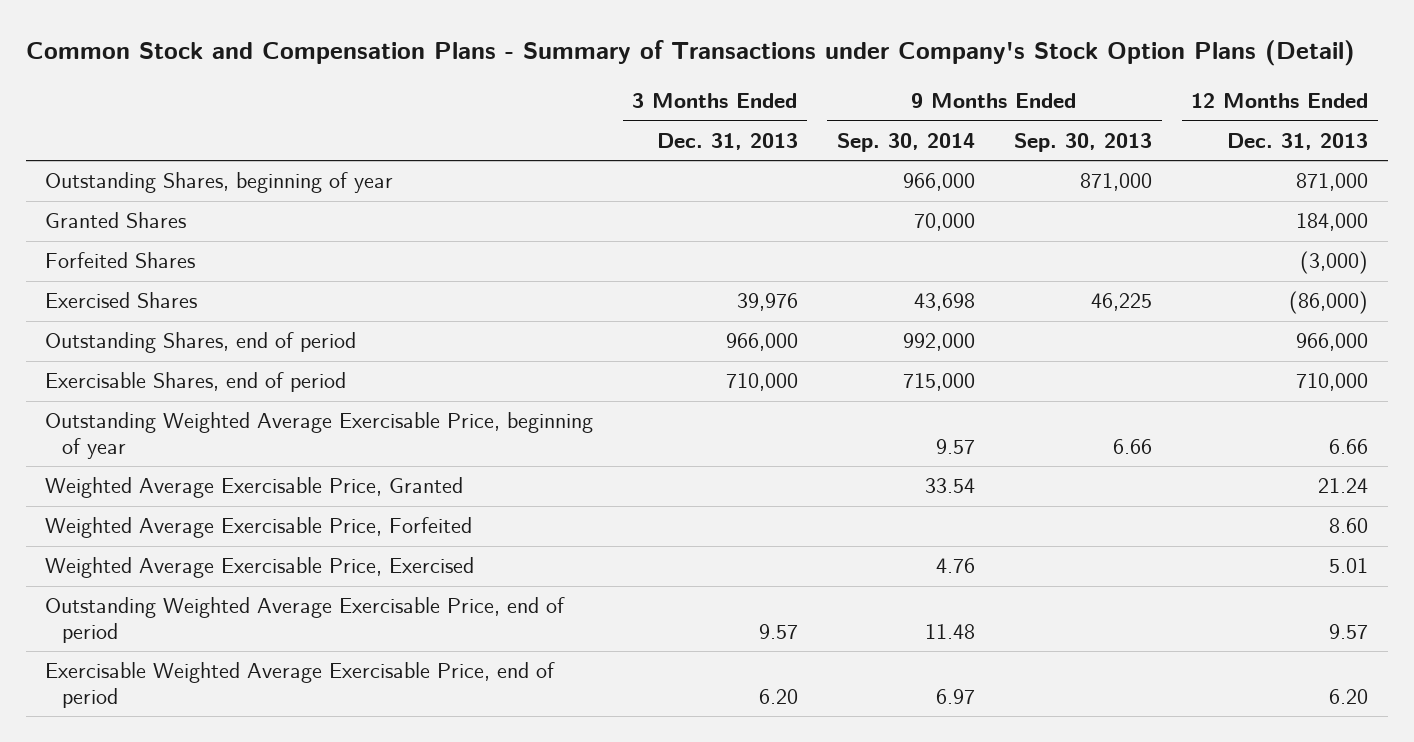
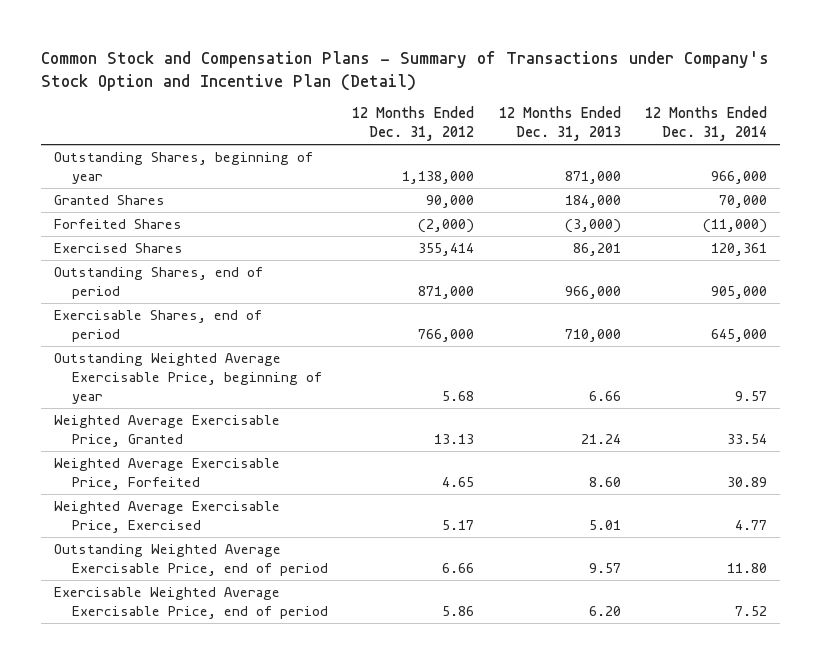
- Common Stock and Compensation Plans - Summary of Transactions under Company's Stock Option Plans (Detail)
+ Common Stock and Compensation Plans - Summary of Transactions under Company's Stock Option and Incentive Plan (Detail)
- | 3 Months Ended Dec. 31, 2013 | 9 Months Ended Sep. 30, 2014 | 9 Months Ended Sep. 30, 2013 | 12 Months Ended Dec. 31, 2013
+ | 12 Months Ended Dec. 31, 2012 | 12 Months Ended Dec. 31, 2013 | 12 Months Ended Dec. 31, 2014
- Exercised Shares | 39,976 | 43,698 | 46,225 | (86,000)
+ Exercised Shares | 355,414 | 86,201 | 120,361

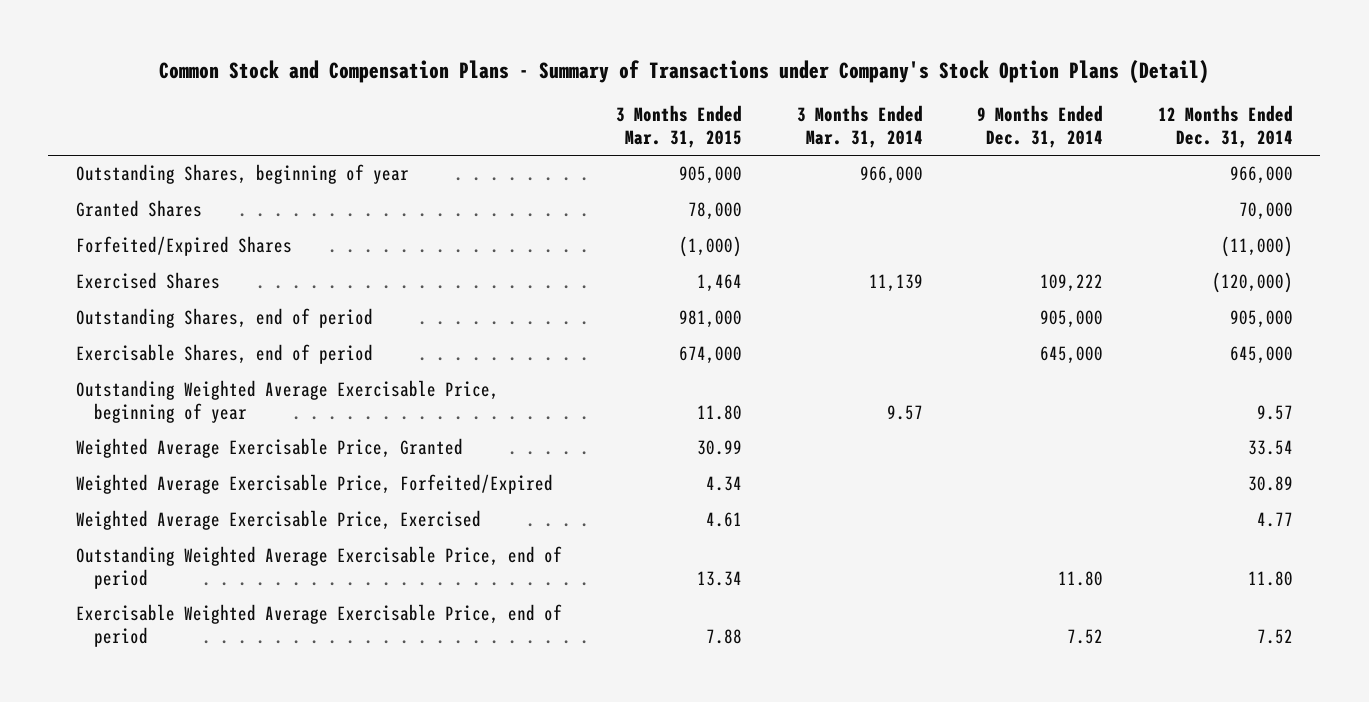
- Common Stock and Compensation Plans - Summary of Transactions under Company's Stock Option and Incentive Plan (Detail)
+ Common Stock and Compensation Plans - Summary of Transactions under Company's Stock Option Plans (Detail)
- | 12 Months Ended Dec. 31, 2012 | 12 Months Ended Dec. 31, 2013 | 12 Months Ended Dec. 31, 2014
+ | 3 Months Ended Mar. 31, 2015 | 3 Months Ended Mar. 31, 2014 | 9 Months Ended Dec. 31, 2014 | 12 Months Ended Dec. 31, 2014
- Forfeited Shares | (2,000) | (3,000) | (11,000)
- Exercised Shares | 355,414 | 86,201 | 120,361
+ Forfeited/Expired Shares | (1,000) | | | (11,000)
+ Exercised Shares | 1,464 | 11,139 | 109,222 | (120,000)
- Weighted Average Exercisable Price, Forfeited | 4.65 | 8.60 | 30.89
+ Weighted Average Exercisable Price, Forfeited/Expired | 4.34 | | | 30.89

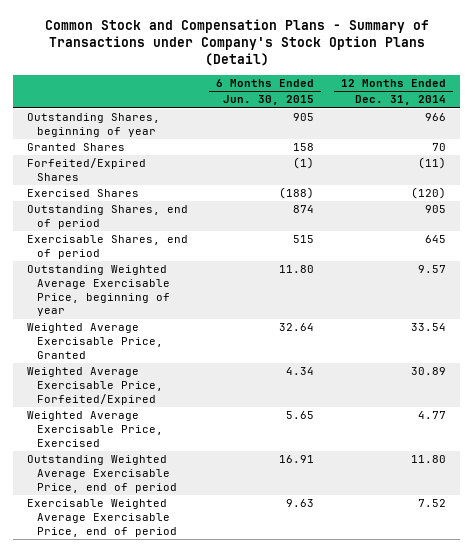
- | 3 Months Ended Mar. 31, 2015 | 3 Months Ended Mar. 31, 2014 | 9 Months Ended Dec. 31, 2014 | 12 Months Ended Dec. 31, 2014
+ | 6 Months Ended Jun. 30, 2015 | 12 Months Ended Dec. 31, 2014
- Outstanding Shares, beginning of year | 905,000 | 966,000 | | 966,000
- Granted Shares | 78,000 | | | 70,000
- Forfeited/Expired Shares | (1,000) | | | (11,000)
- Exercised Shares | 1,464 | 11,139 | 109,222 | (120,000)
- Outstanding Shares, end of period | 981,000 | | 905,000 | 905,000
- Exercisable Shares, end of period | 674,000 | | 645,000 | 645,000
+ Outstanding Shares, beginning of year | 905 | 966
+ Granted Shares | 158 | 70
+ Forfeited/Expired Shares | (1) | (11)
+ Exercised Shares | (188) | (120)
+ Outstanding Shares, end of period | 874 | 905
+ Exercisable Shares, end of period | 515 | 645

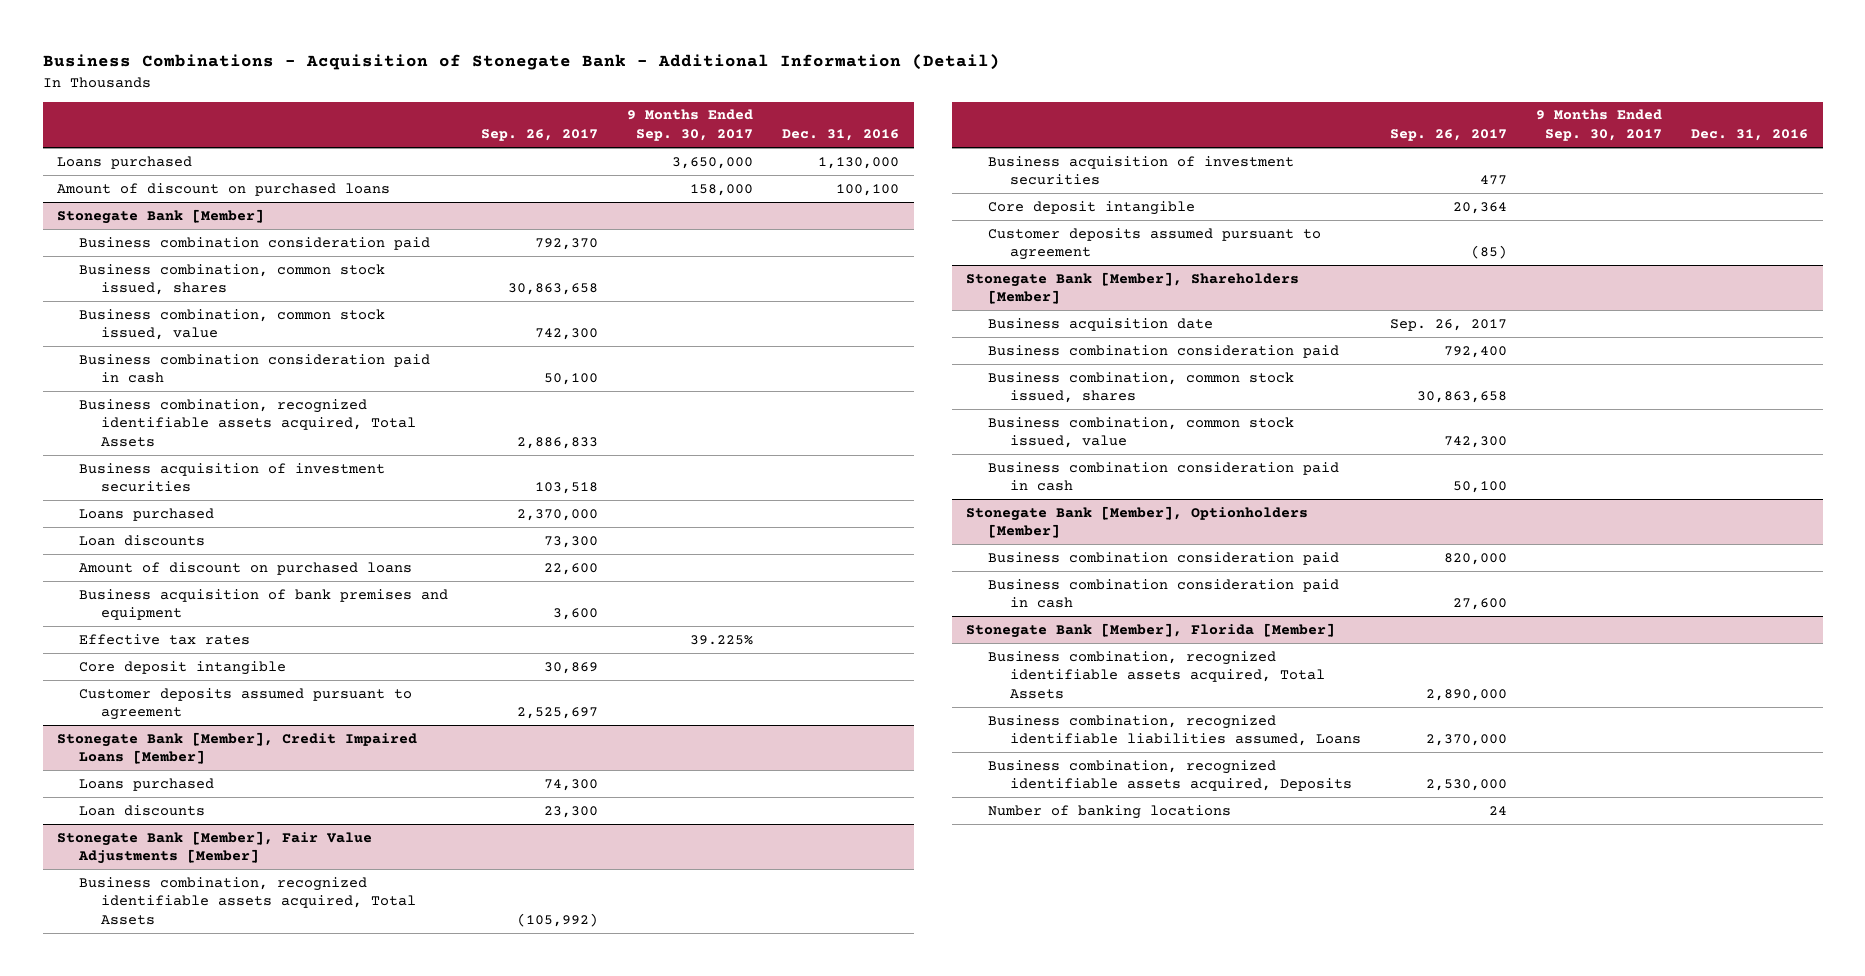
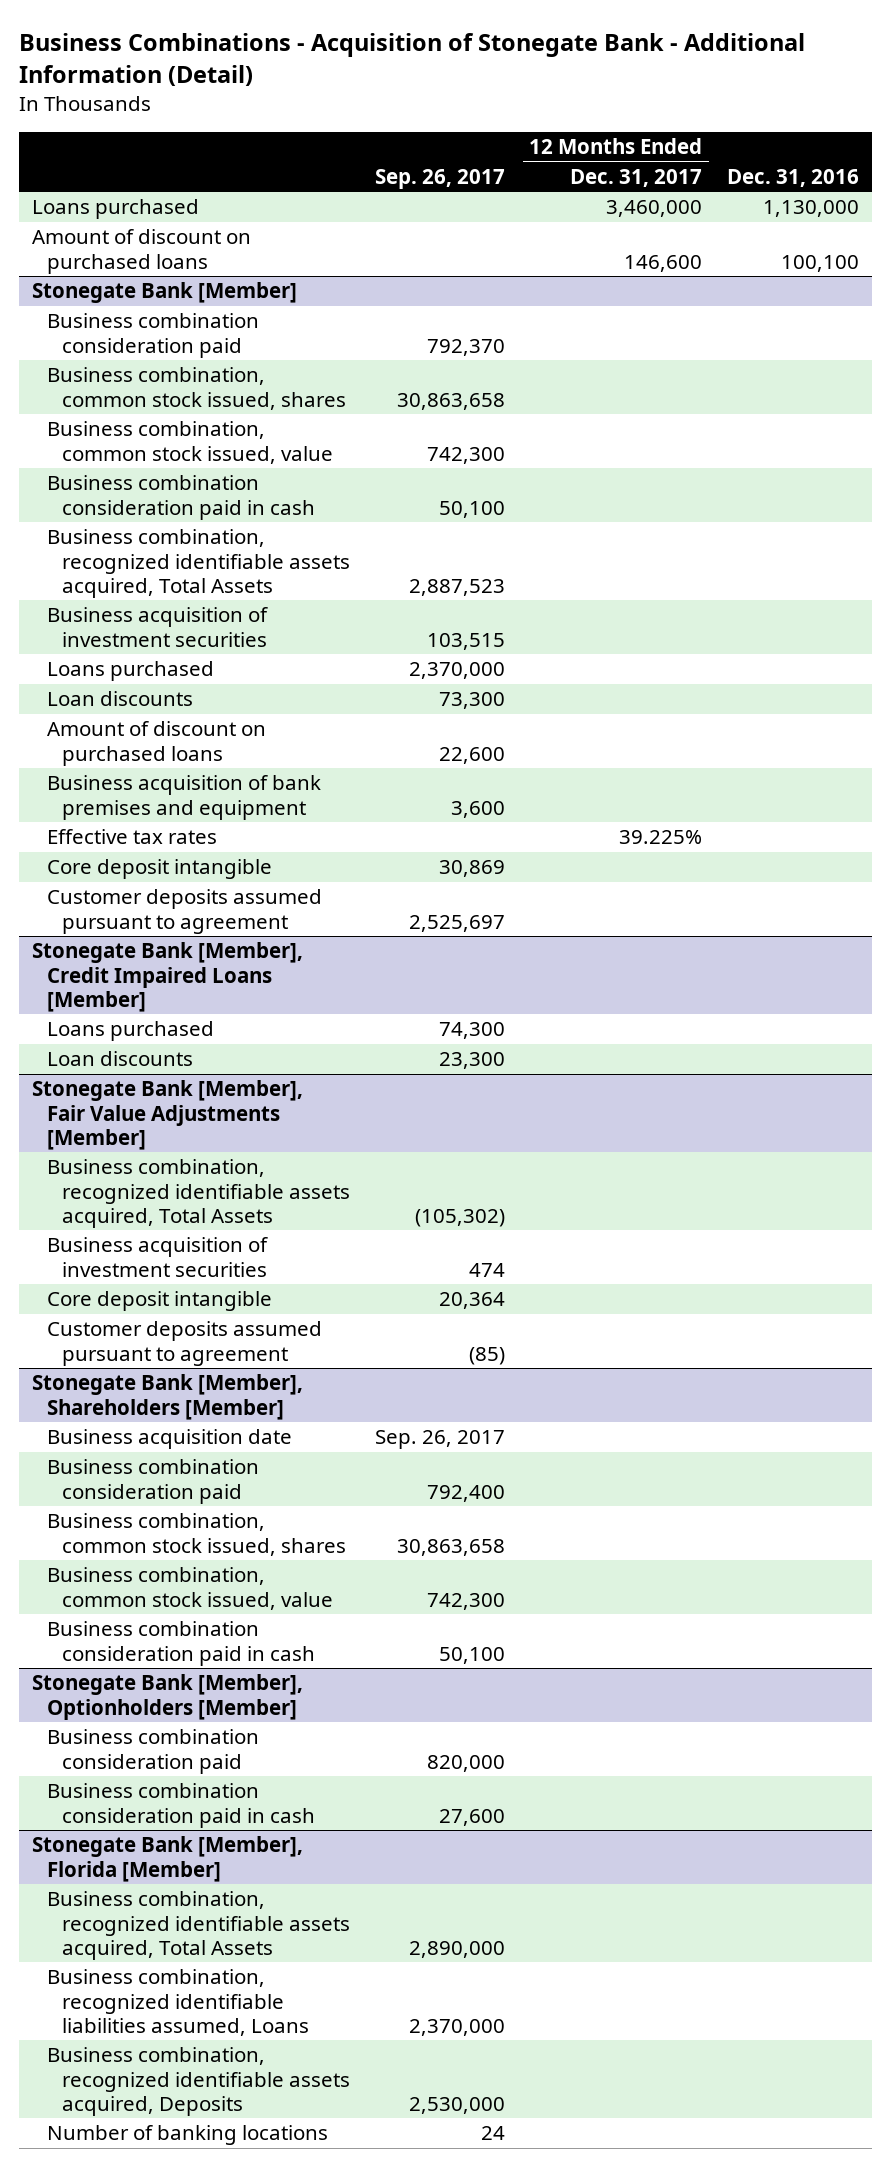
- | Sep. 26, 2017 | 9 Months Ended Sep. 30, 2017 | Dec. 31, 2016
+ | Sep. 26, 2017 | 12 Months Ended Dec. 31, 2017 | Dec. 31, 2016
@ Stonegate Bank [Member]
- Business combination, recognized identifiable assets acquired, Total Assets | 2,886,833 | |
- Business acquisition of investment securities | 103,518 | |
+ Business combination, recognized identifiable assets acquired, Total Assets | 2,887,523 | |
+ Business acquisition of investment securities | 103,515 | |
@ Stonegate Bank [Member], Fair Value Adjustments [Member]
- Business combination, recognized identifiable assets acquired, Total Assets | (105,992) | |
- Business acquisition of investment securities | 477 | |
+ Business combination, recognized identifiable assets acquired, Total Assets | (105,302) | |
+ Business acquisition of investment securities | 474 | |

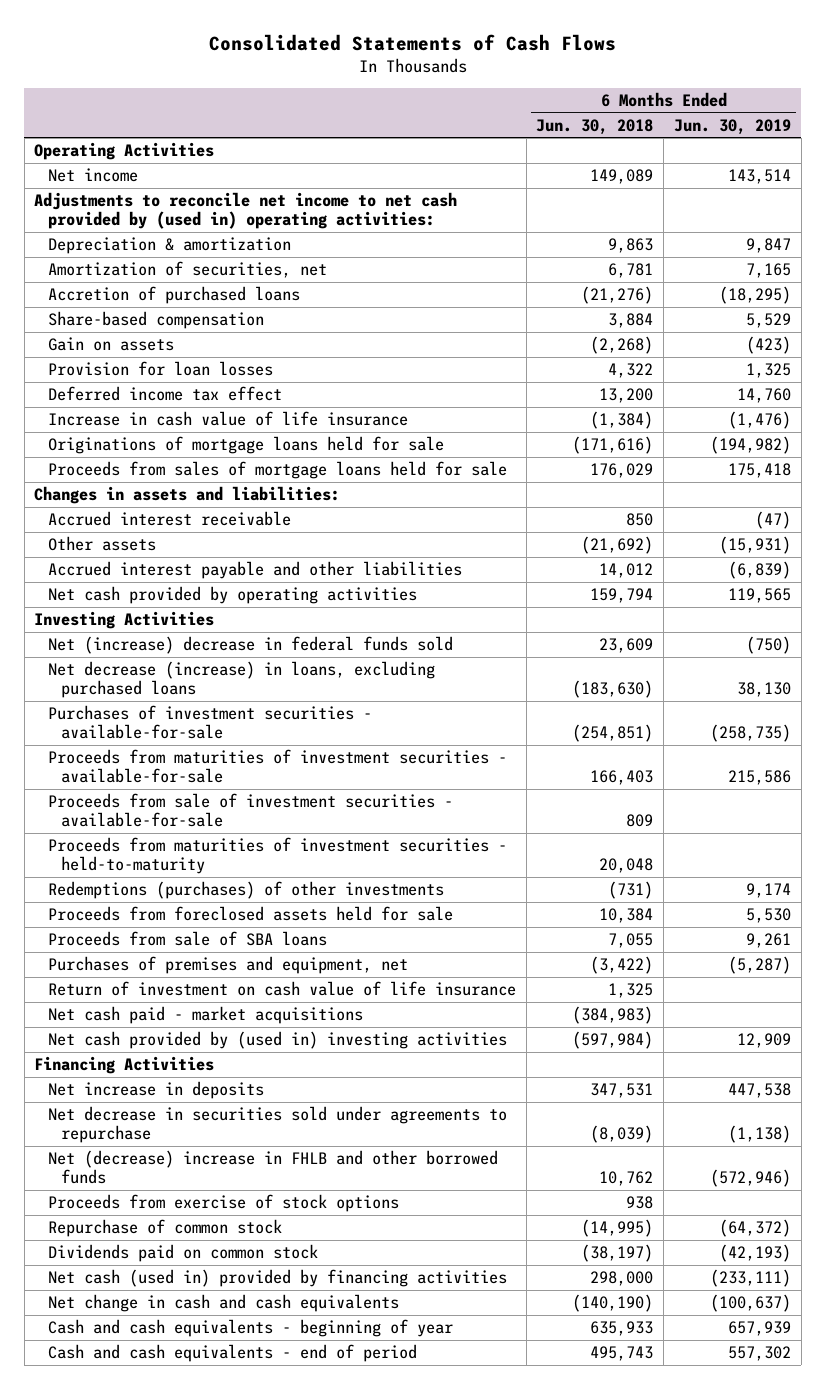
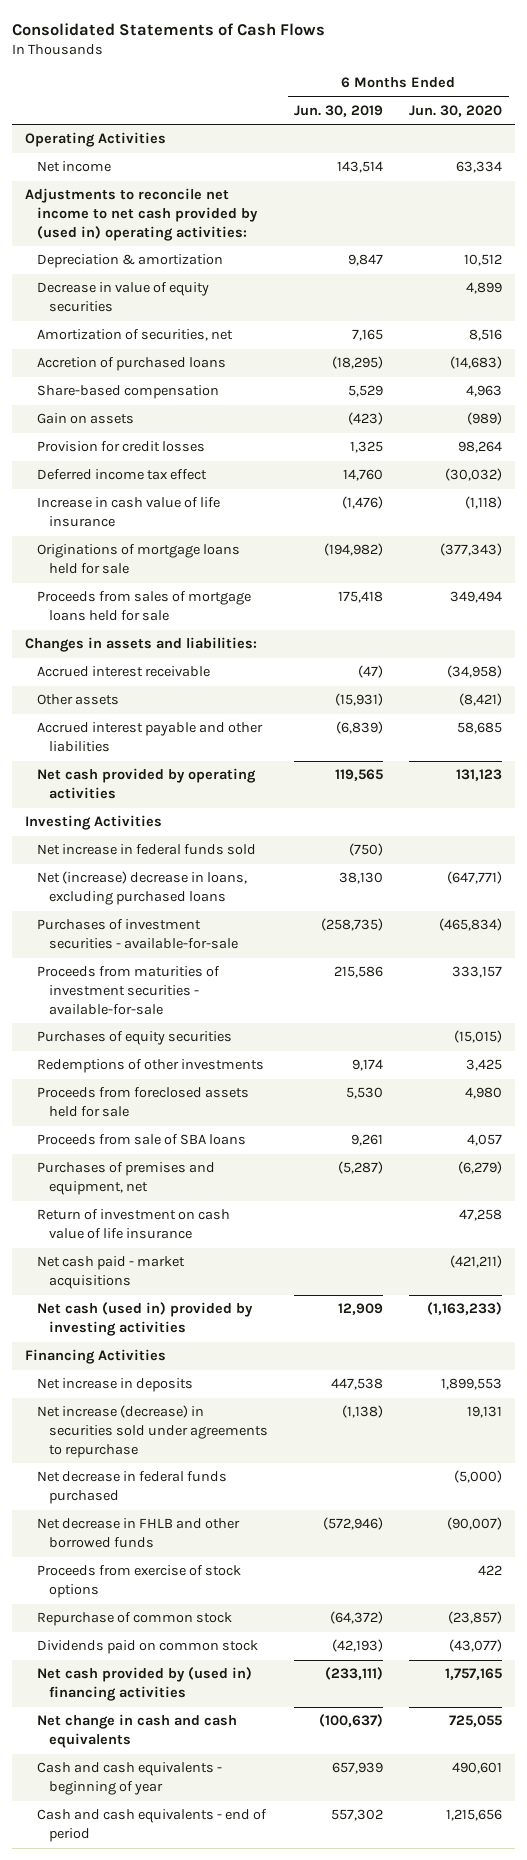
- | 6 Months Ended Jun. 30, 2018 | 6 Months Ended Jun. 30, 2019
+ | 6 Months Ended Jun. 30, 2019 | 6 Months Ended Jun. 30, 2020
+ Decrease in value of equity securities | | 4,899
- Provision for loan losses | 4,322 | 1,325
+ Provision for credit losses | 1,325 | 98,264
- Net (increase) decrease in federal funds sold | 23,609 | (750)
- Net decrease (increase) in loans, excluding purchased loans | (183,630) | 38,130
+ Net increase in federal funds sold | (750) |
+ Net (increase) decrease in loans, excluding purchased loans | 38,130 | (647,771)
- Proceeds from sale of investment securities - available-for-sale | 809 |
- Proceeds from maturities of investment securities - held-to-maturity | 20,048 |
- Redemptions (purchases) of other investments | (731) | 9,174
+ Purchases of equity securities | | (15,015)
+ Redemptions of other investments | 9,174 | 3,425
- Net cash provided by (used in) investing activities | (597,984) | 12,909
+ Net cash (used in) provided by investing activities | 12,909 | (1,163,233)
- Net decrease in securities sold under agreements to repurchase | (8,039) | (1,138)
- Net (decrease) increase in FHLB and other borrowed funds | 10,762 | (572,946)
+ Net increase (decrease) in securities sold under agreements to repurchase | (1,138) | 19,131
+ Net decrease in federal funds purchased | | (5,000)
+ Net decrease in FHLB and other borrowed funds | (572,946) | (90,007)
- Net cash (used in) provided by financing activities | 298,000 | (233,111)
+ Net cash provided by (used in) financing activities | (233,111) | 1,757,165

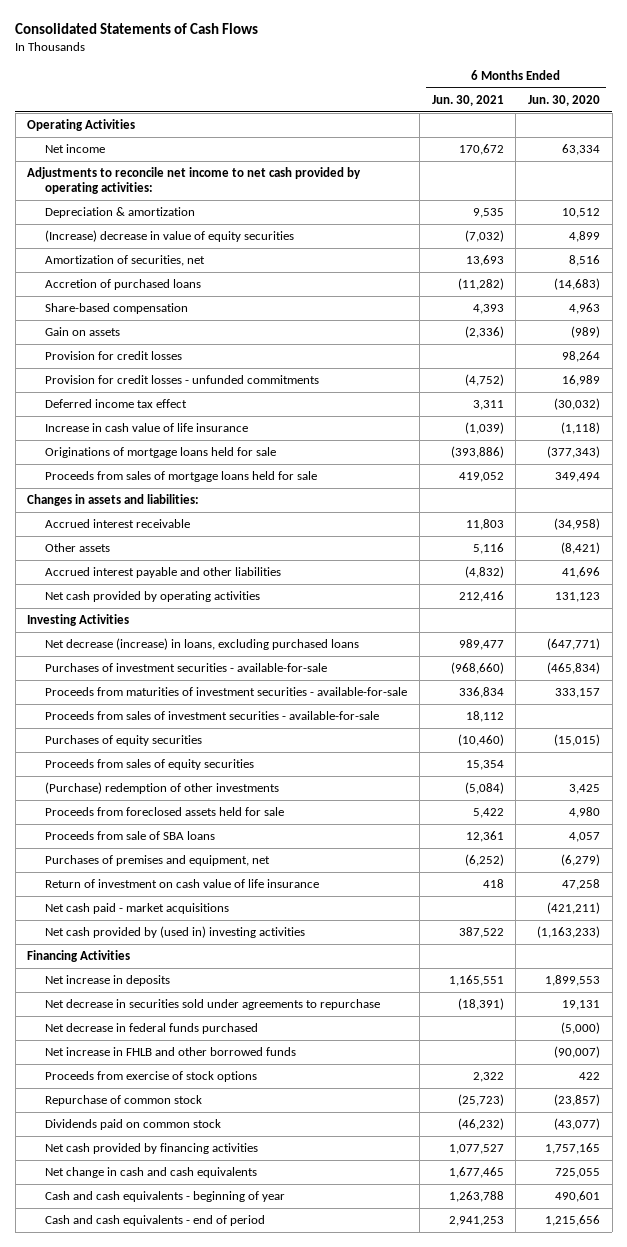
- | 6 Months Ended Jun. 30, 2019 | 6 Months Ended Jun. 30, 2020
+ | 6 Months Ended Jun. 30, 2021 | 6 Months Ended Jun. 30, 2020
- Adjustments to reconcile net income to net cash provided by (used in) operating activities:
+ Adjustments to reconcile net income to net cash provided by operating activities:
- Decrease in value of equity securities | | 4,899
+ (Increase) decrease in value of equity securities | (7,032) | 4,899
+ Provision for credit losses - unfunded commitments | (4,752) | 16,989
- Accrued interest payable and other liabilities | (6,839) | 58,685
+ Accrued interest payable and other liabilities | (4,832) | 41,696
- Net increase in federal funds sold | (750) |
- Net (increase) decrease in loans, excluding purchased loans | 38,130 | (647,771)
+ Net decrease (increase) in loans, excluding purchased loans | 989,477 | (647,771)
+ Proceeds from sales of investment securities - available-for-sale | 18,112 |
- Redemptions of other investments | 9,174 | 3,425
+ Proceeds from sales of equity securities | 15,354 |
+ (Purchase) redemption of other investments | (5,084) | 3,425
- Net cash (used in) provided by investing activities | 12,909 | (1,163,233)
+ Net cash provided by (used in) investing activities | 387,522 | (1,163,233)
- Net increase (decrease) in securities sold under agreements to repurchase | (1,138) | 19,131
+ Net decrease in securities sold under agreements to repurchase | (18,391) | 19,131
- Net decrease in FHLB and other borrowed funds | (572,946) | (90,007)
+ Net increase in FHLB and other borrowed funds | | (90,007)
- Net cash provided by (used in) financing activities | (233,111) | 1,757,165
+ Net cash provided by financing activities | 1,077,527 | 1,757,165

